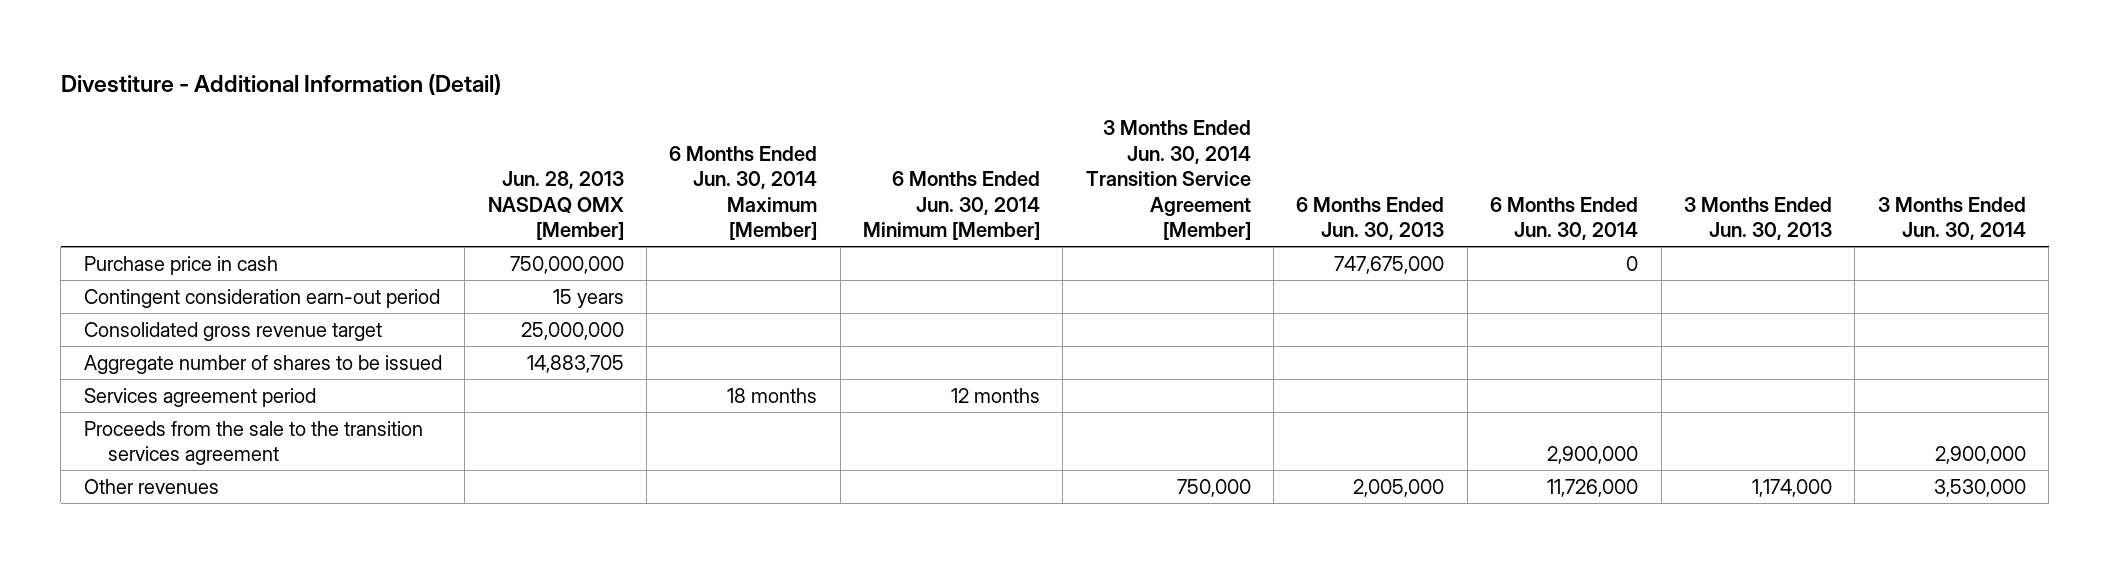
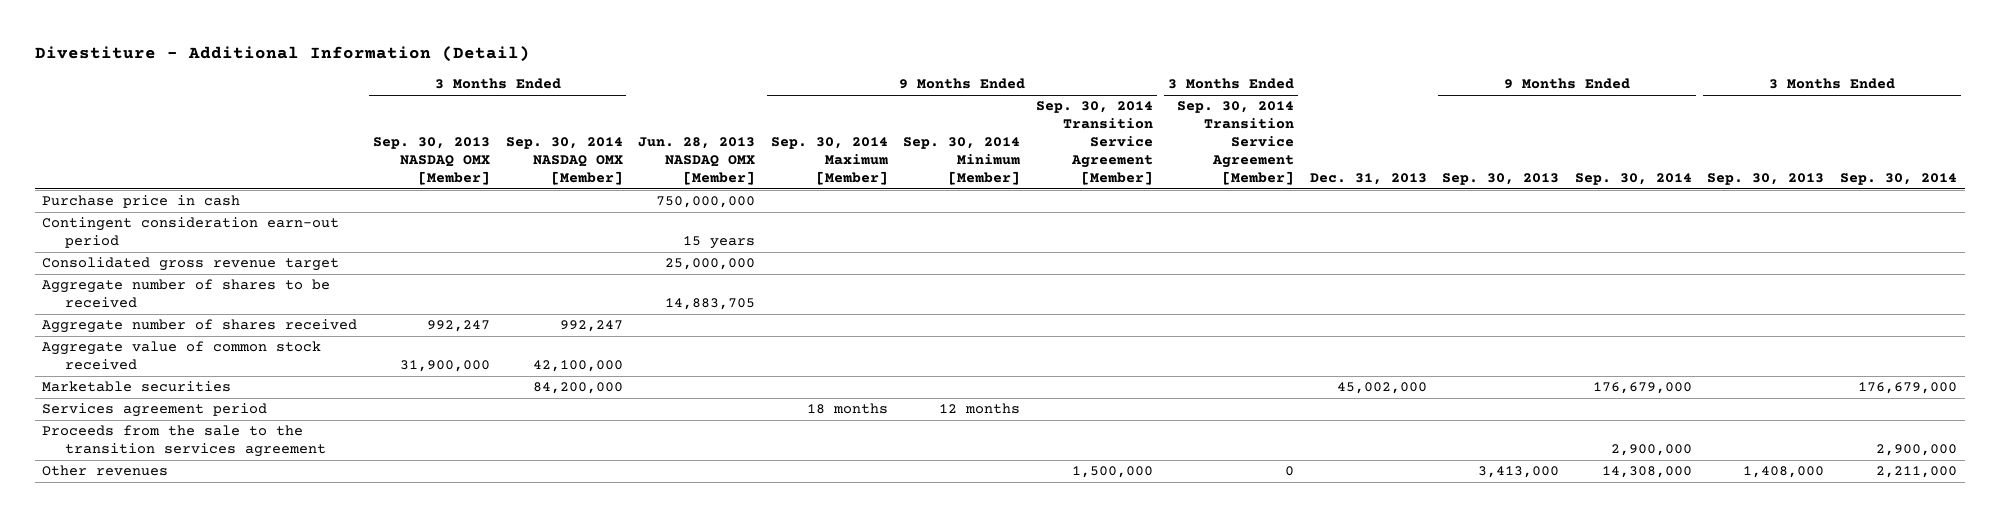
- | Jun. 28, 2013 NASDAQ OMX [Member] | 6 Months Ended Jun. 30, 2014 Maximum [Member] | 6 Months Ended Jun. 30, 2014 Minimum [Member] | 3 Months Ended Jun. 30, 2014 Transition Service Agreement [Member] | 6 Months Ended Jun. 30, 2013 | 6 Months Ended Jun. 30, 2014 | 3 Months Ended Jun. 30, 2013 | 3 Months Ended Jun. 30, 2014
+ | 3 Months Ended Sep. 30, 2013 NASDAQ OMX [Member] | 3 Months Ended Sep. 30, 2014 NASDAQ OMX [Member] | Jun. 28, 2013 NASDAQ OMX [Member] | 9 Months Ended Sep. 30, 2014 Maximum [Member] | 9 Months Ended Sep. 30, 2014 Minimum [Member] | 9 Months Ended Sep. 30, 2014 Transition Service Agreement [Member] | 3 Months Ended Sep. 30, 2014 Transition Service Agreement [Member] | Dec. 31, 2013 | 9 Months Ended Sep. 30, 2013 | 9 Months Ended Sep. 30, 2014 | 3 Months Ended Sep. 30, 2013 | 3 Months Ended Sep. 30, 2014
- Aggregate number of shares to be issued | 14,883,705 | | | | | | |
+ Aggregate number of shares to be received | | | 14,883,705 | | | | | | | | |
+ Aggregate number of shares received | 992,247 | 992,247 | | | | | | | | | |
+ Aggregate value of common stock received | 31,900,000 | 42,100,000 | | | | | | | | | |
+ Marketable securities | | 84,200,000 | | | | | | 45,002,000 | | 176,679,000 | | 176,679,000

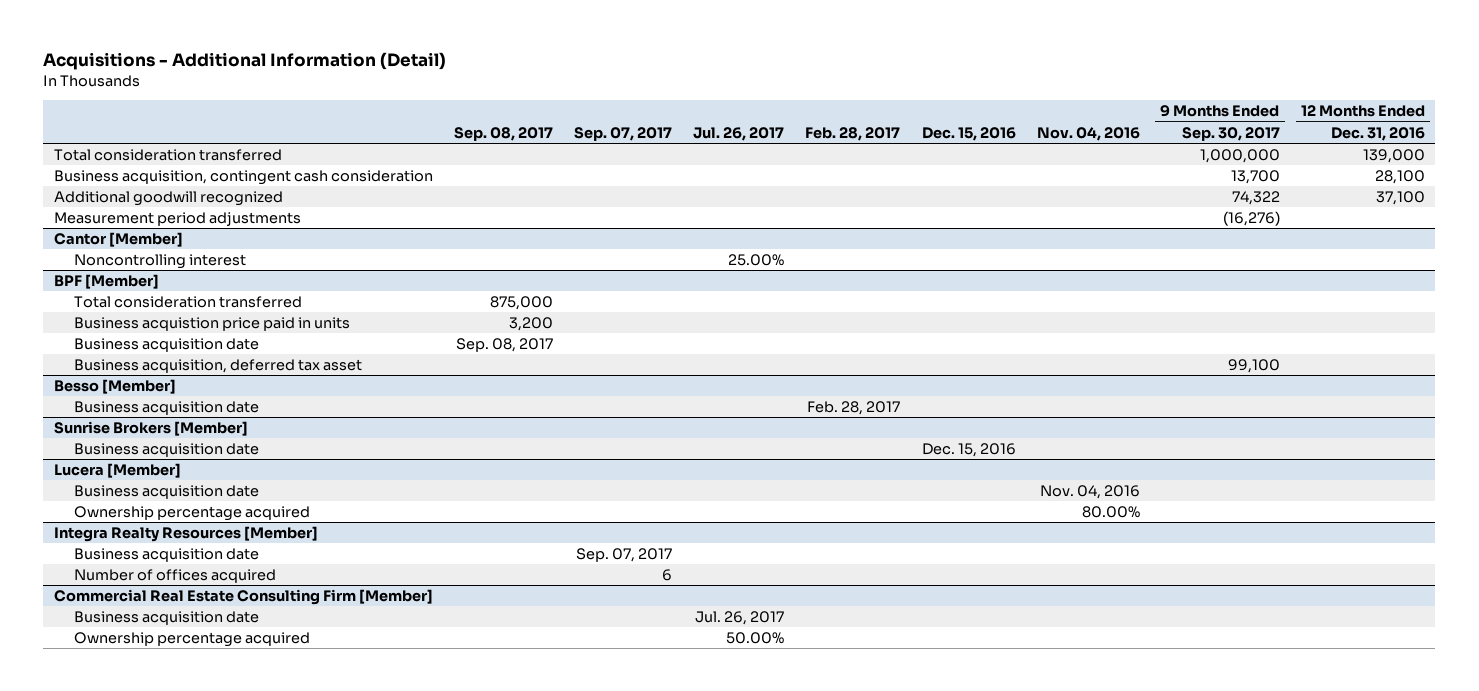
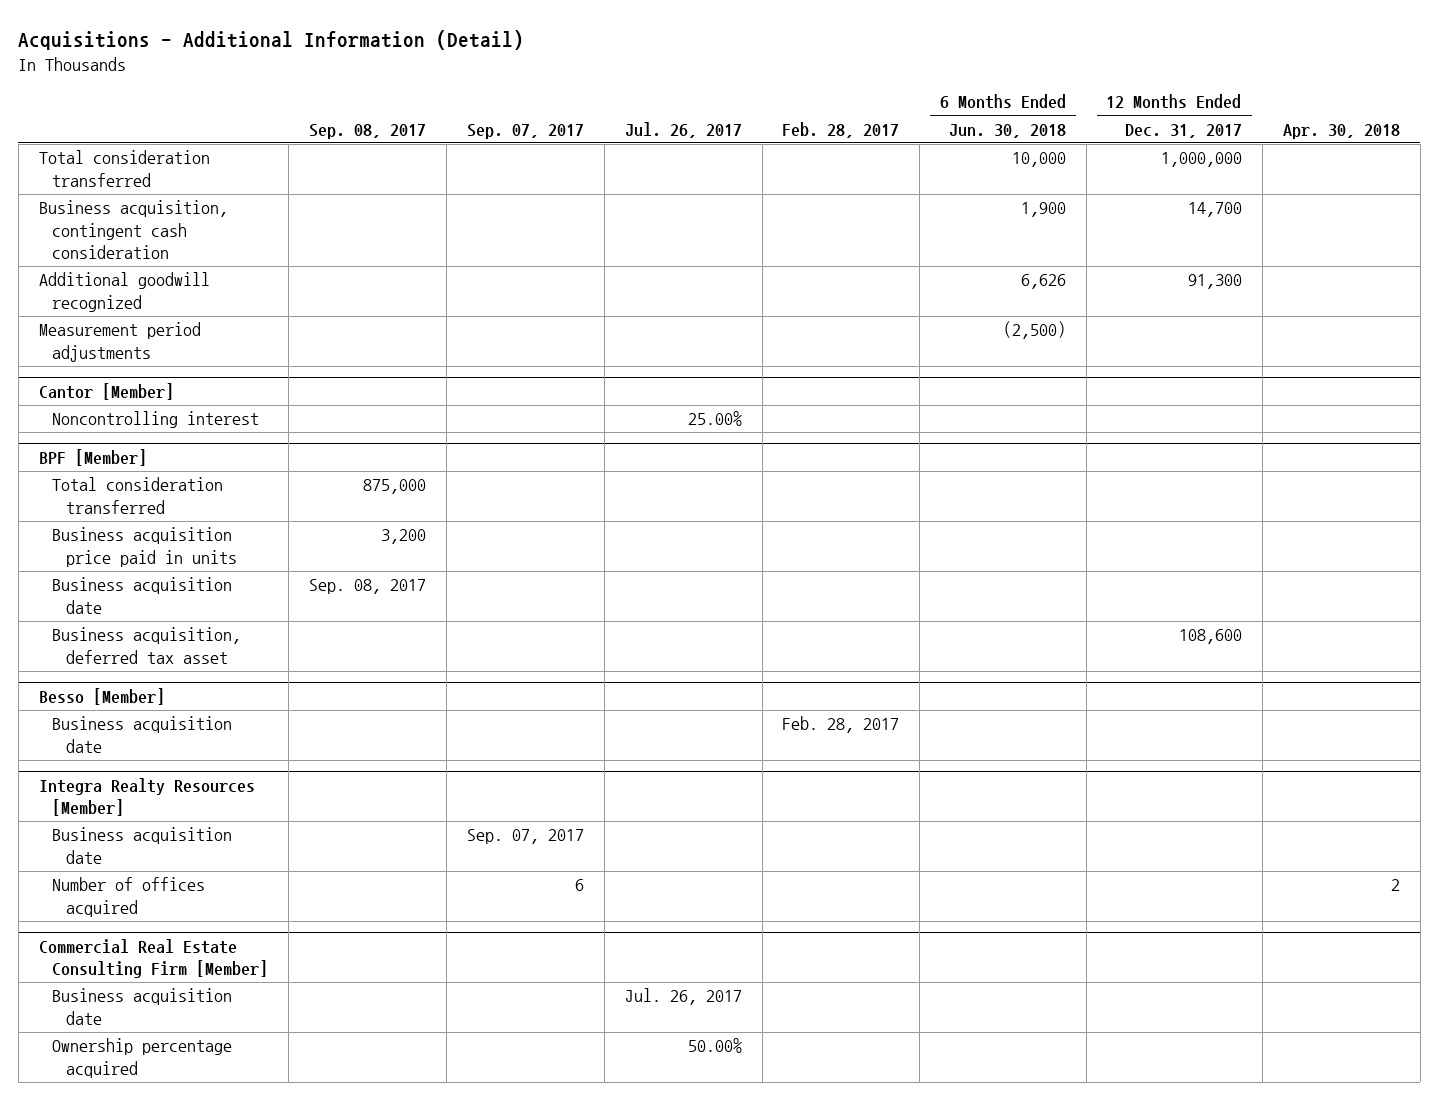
- | Sep. 08, 2017 | Sep. 07, 2017 | Jul. 26, 2017 | Feb. 28, 2017 | Dec. 15, 2016 | Nov. 04, 2016 | 9 Months Ended Sep. 30, 2017 | 12 Months Ended Dec. 31, 2016
+ | Sep. 08, 2017 | Sep. 07, 2017 | Jul. 26, 2017 | Feb. 28, 2017 | 6 Months Ended Jun. 30, 2018 | 12 Months Ended Dec. 31, 2017 | Apr. 30, 2018
@ BPF [Member]
- Business acquistion price paid in units | 3,200 | | | | | | |
+ Business acquisition price paid in units | 3,200 | | | | | |
- Sunrise Brokers [Member]
- Business acquisition date | | | | | Dec. 15, 2016 | | |
- Lucera [Member]
- Business acquisition date | | | | | | Nov. 04, 2016 | |
- Ownership percentage acquired | | | | | | 80.00% | |

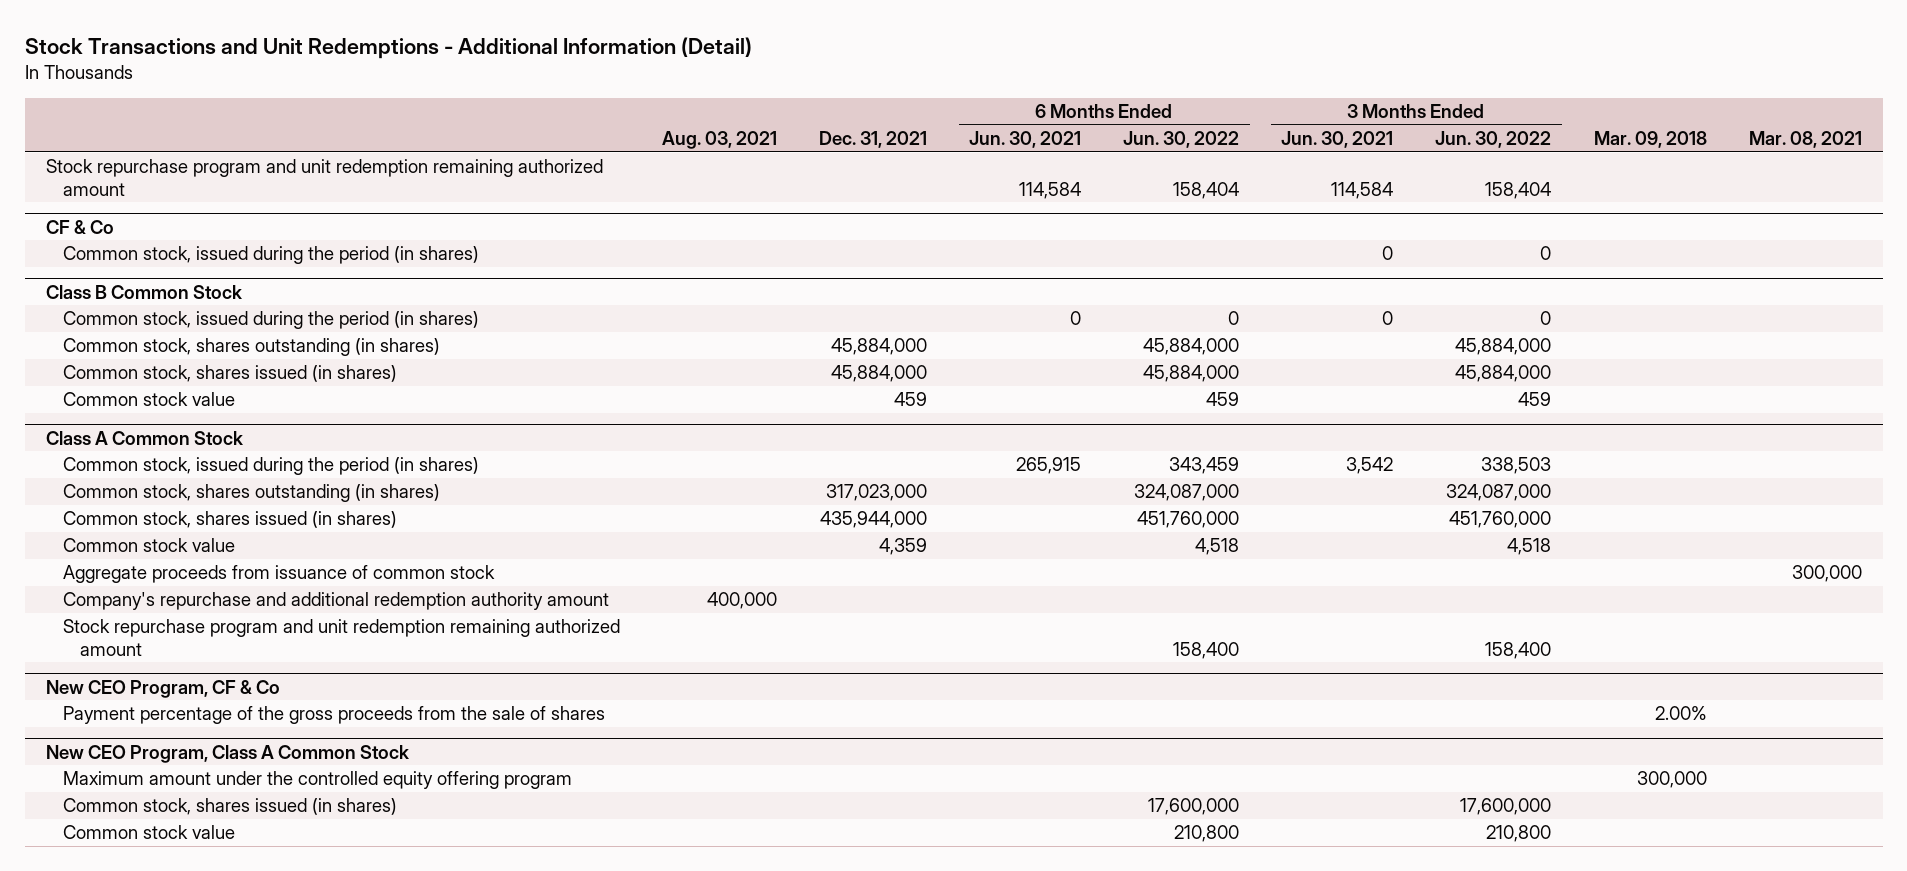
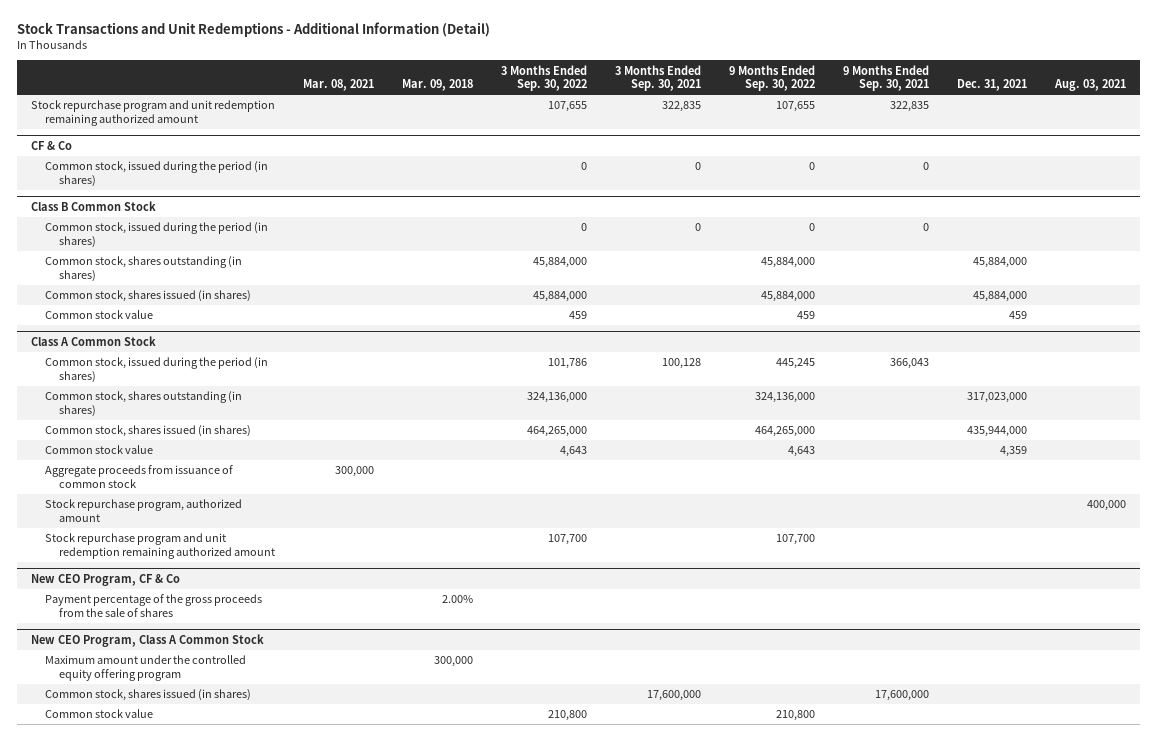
- | Aug. 03, 2021 | Dec. 31, 2021 | 6 Months Ended Jun. 30, 2021 | 6 Months Ended Jun. 30, 2022 | 3 Months Ended Jun. 30, 2021 | 3 Months Ended Jun. 30, 2022 | Mar. 09, 2018 | Mar. 08, 2021
+ | Mar. 08, 2021 | Mar. 09, 2018 | 3 Months Ended Sep. 30, 2022 | 3 Months Ended Sep. 30, 2021 | 9 Months Ended Sep. 30, 2022 | 9 Months Ended Sep. 30, 2021 | Dec. 31, 2021 | Aug. 03, 2021
@ Class A Common Stock
- Company's repurchase and additional redemption authority amount | 400,000 | | | | | | |
+ Stock repurchase program, authorized amount | | | | | | | | 400,000

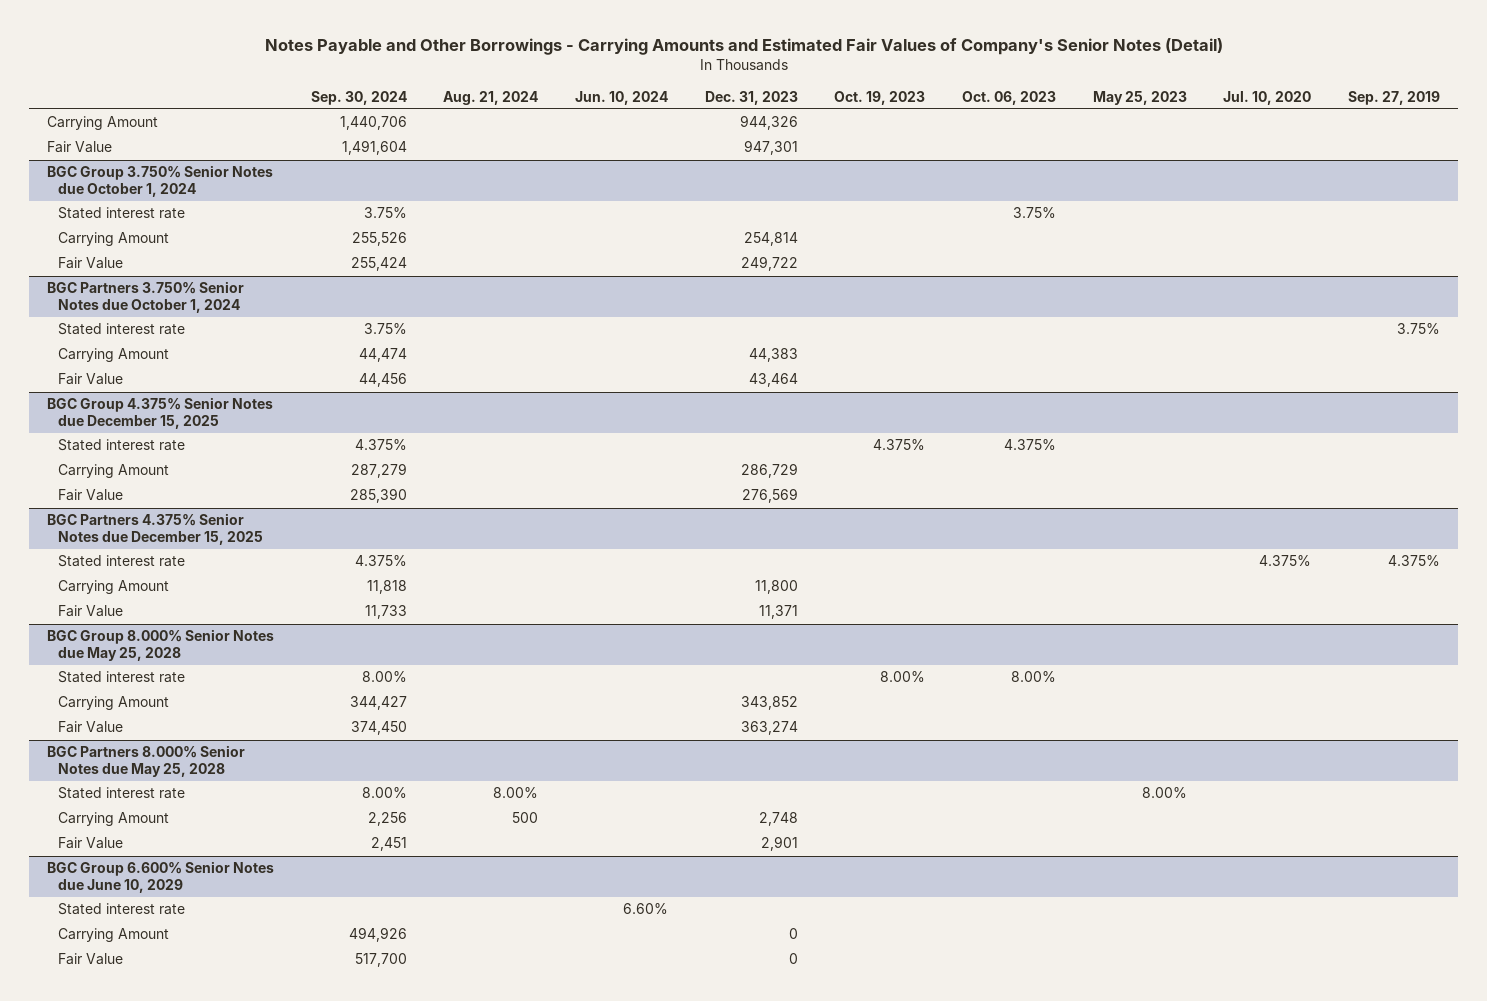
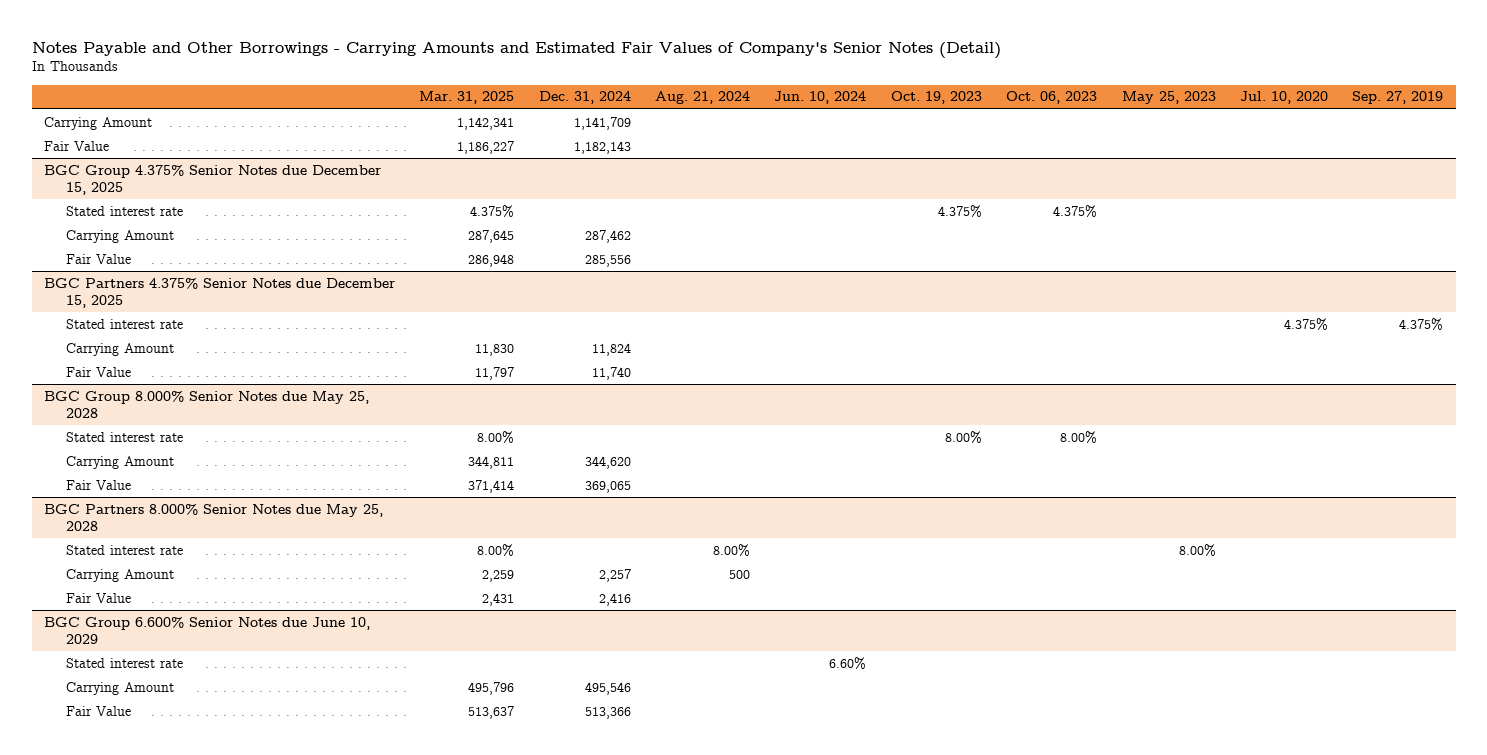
- | Sep. 30, 2024 | Aug. 21, 2024 | Jun. 10, 2024 | Dec. 31, 2023 | Oct. 19, 2023 | Oct. 06, 2023 | May 25, 2023 | Jul. 10, 2020 | Sep. 27, 2019
+ | Mar. 31, 2025 | Dec. 31, 2024 | Aug. 21, 2024 | Jun. 10, 2024 | Oct. 19, 2023 | Oct. 06, 2023 | May 25, 2023 | Jul. 10, 2020 | Sep. 27, 2019
- BGC Group 3.750% Senior Notes due October 1, 2024
- Stated interest rate | 3.75% | | | | | 3.75% | | |
- Carrying Amount | 255,526 | | | 254,814 | | | | |
- Fair Value | 255,424 | | | 249,722 | | | | |
- BGC Partners 3.750% Senior Notes due October 1, 2024
- Stated interest rate | 3.75% | | | | | | | | 3.75%
- Carrying Amount | 44,474 | | | 44,383 | | | | |
- Fair Value | 44,456 | | | 43,464 | | | | |

